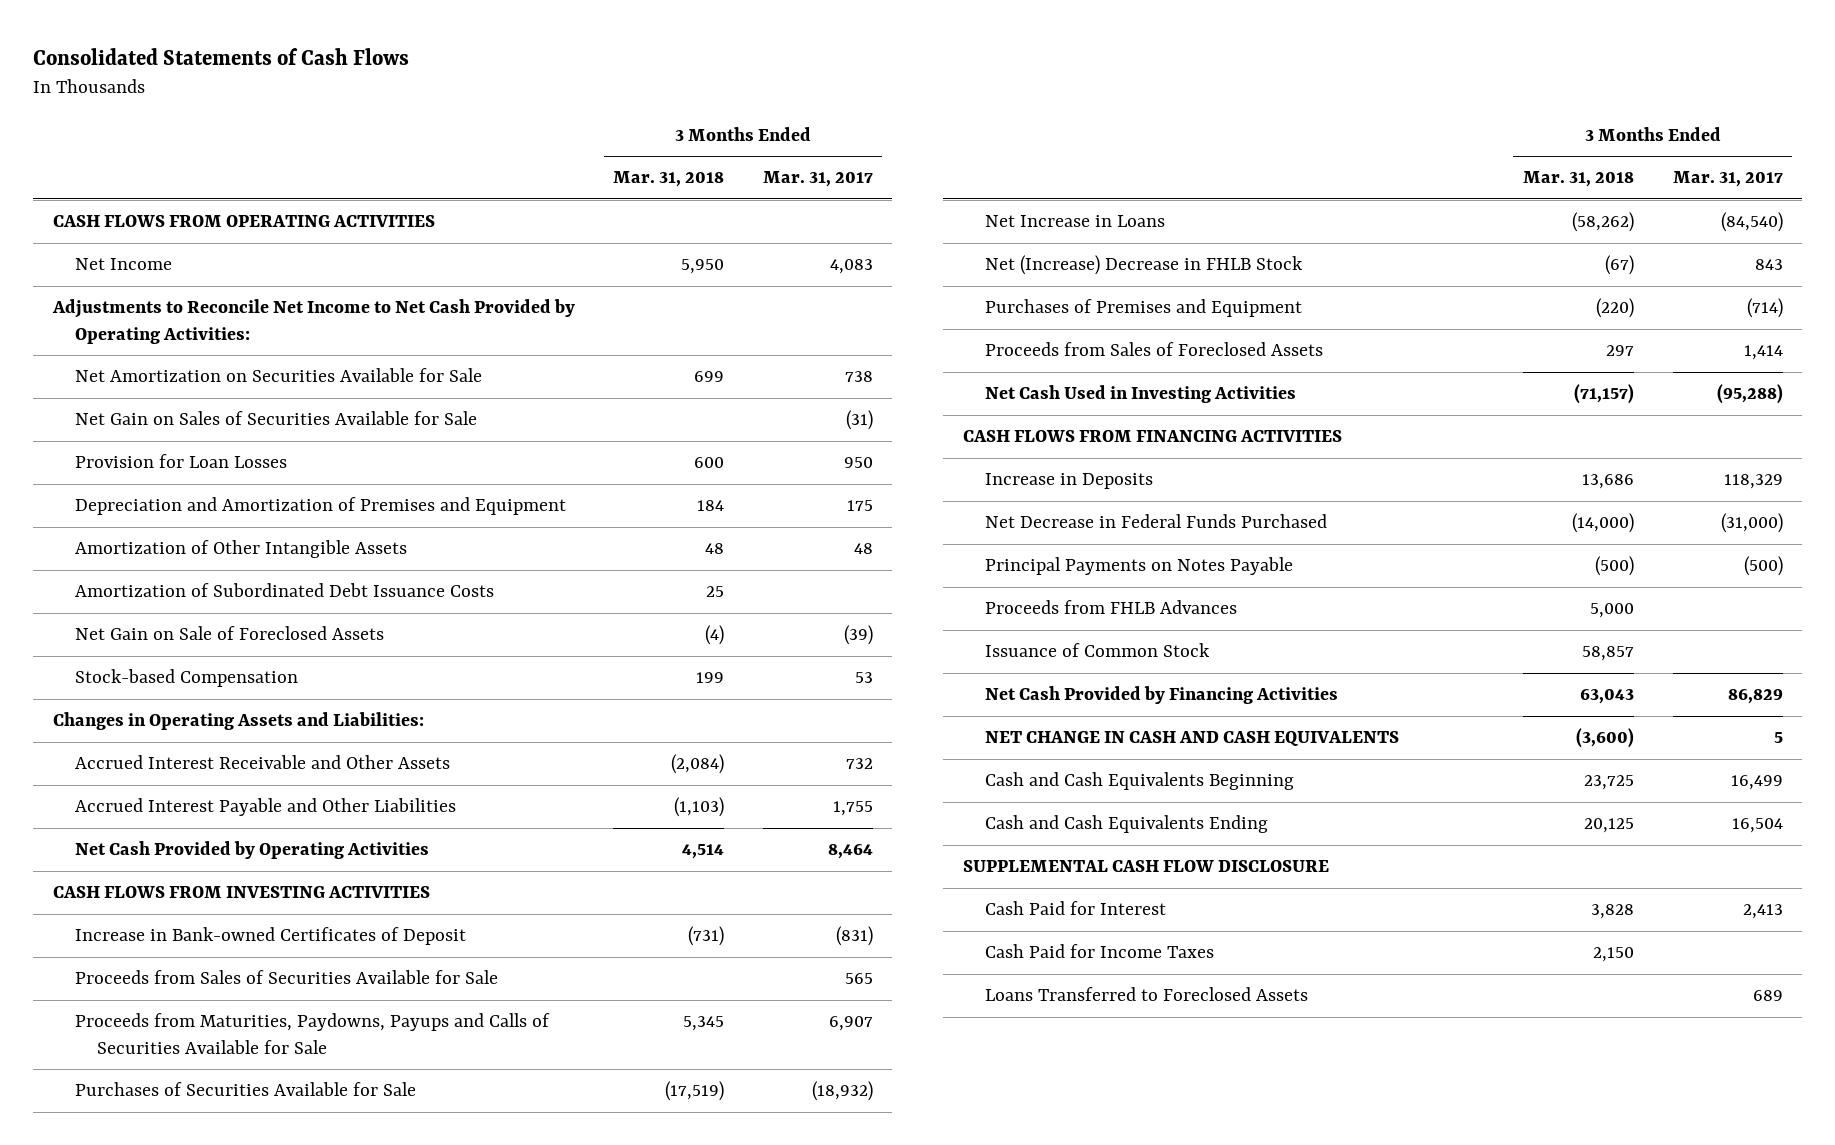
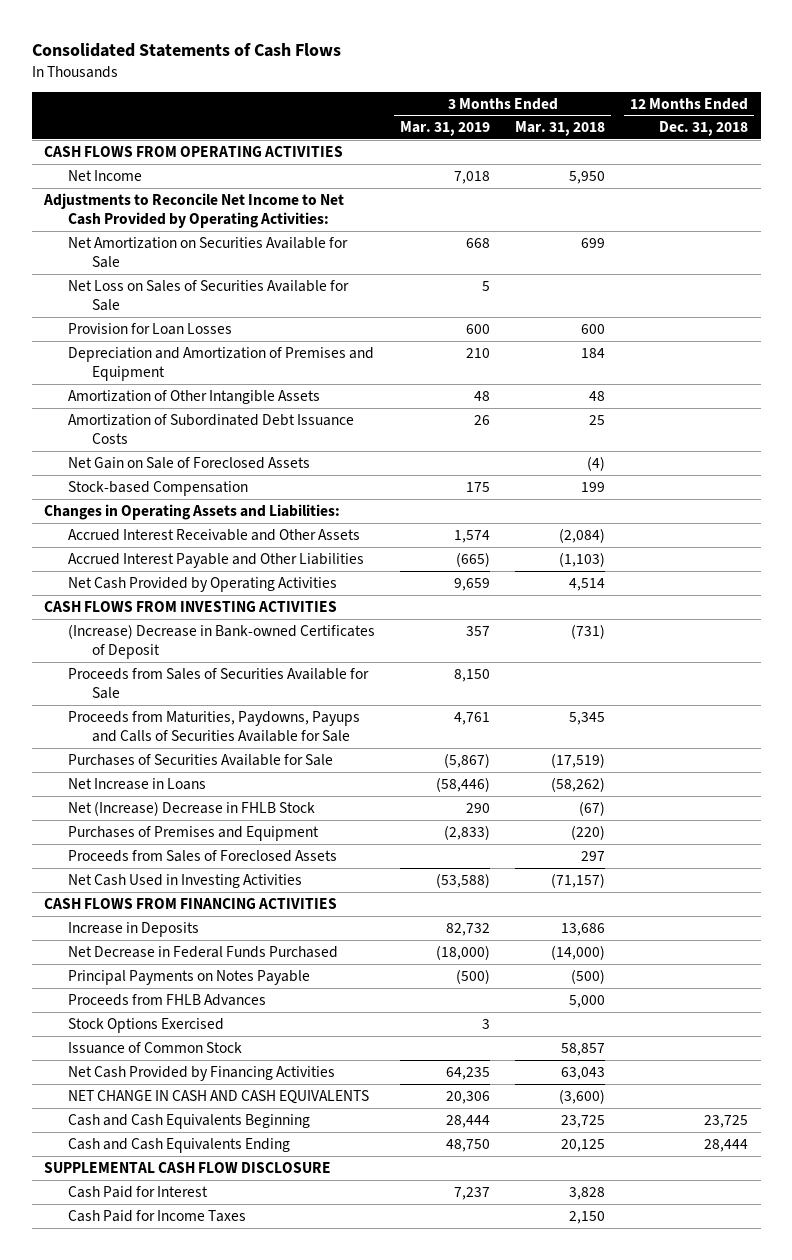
- | 3 Months Ended Mar. 31, 2018 | 3 Months Ended Mar. 31, 2017
+ | 3 Months Ended Mar. 31, 2019 | 3 Months Ended Mar. 31, 2018 | 12 Months Ended Dec. 31, 2018
- Net Gain on Sales of Securities Available for Sale | | (31)
+ Net Loss on Sales of Securities Available for Sale | 5 | |
- Increase in Bank-owned Certificates of Deposit | (731) | (831)
+ (Increase) Decrease in Bank-owned Certificates of Deposit | 357 | (731) |
+ Stock Options Exercised | 3 | |
- Loans Transferred to Foreclosed Assets | | 689

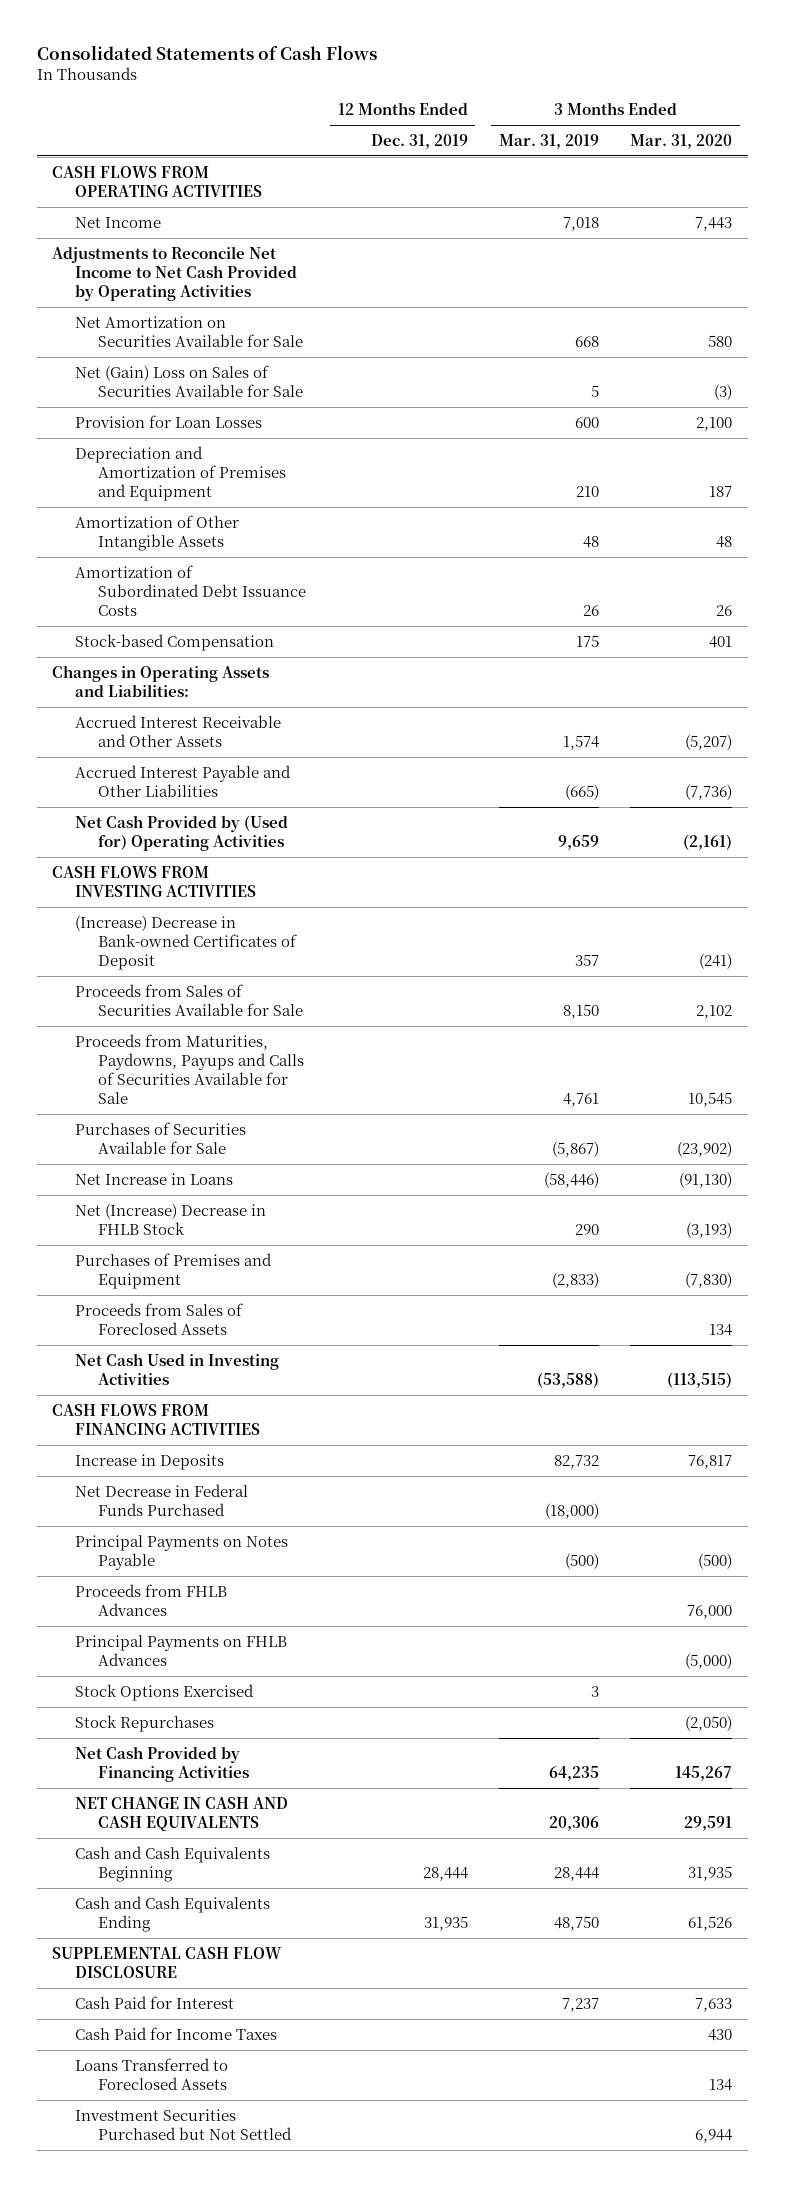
- | 3 Months Ended Mar. 31, 2019 | 3 Months Ended Mar. 31, 2018 | 12 Months Ended Dec. 31, 2018
+ | 12 Months Ended Dec. 31, 2019 | 3 Months Ended Mar. 31, 2019 | 3 Months Ended Mar. 31, 2020
- Adjustments to Reconcile Net Income to Net Cash Provided by Operating Activities:
+ Adjustments to Reconcile Net Income to Net Cash Provided by Operating Activities
- Net Loss on Sales of Securities Available for Sale | 5 | |
+ Net (Gain) Loss on Sales of Securities Available for Sale | | 5 | (3)
- Net Gain on Sale of Foreclosed Assets | | (4) |
- Net Cash Provided by Operating Activities | 9,659 | 4,514 |
+ Net Cash Provided by (Used for) Operating Activities | | 9,659 | (2,161)
+ Principal Payments on FHLB Advances | | | (5,000)
- Issuance of Common Stock | | 58,857 |
+ Stock Repurchases | | | (2,050)
+ Loans Transferred to Foreclosed Assets | | | 134
+ Investment Securities Purchased but Not Settled | | | 6,944

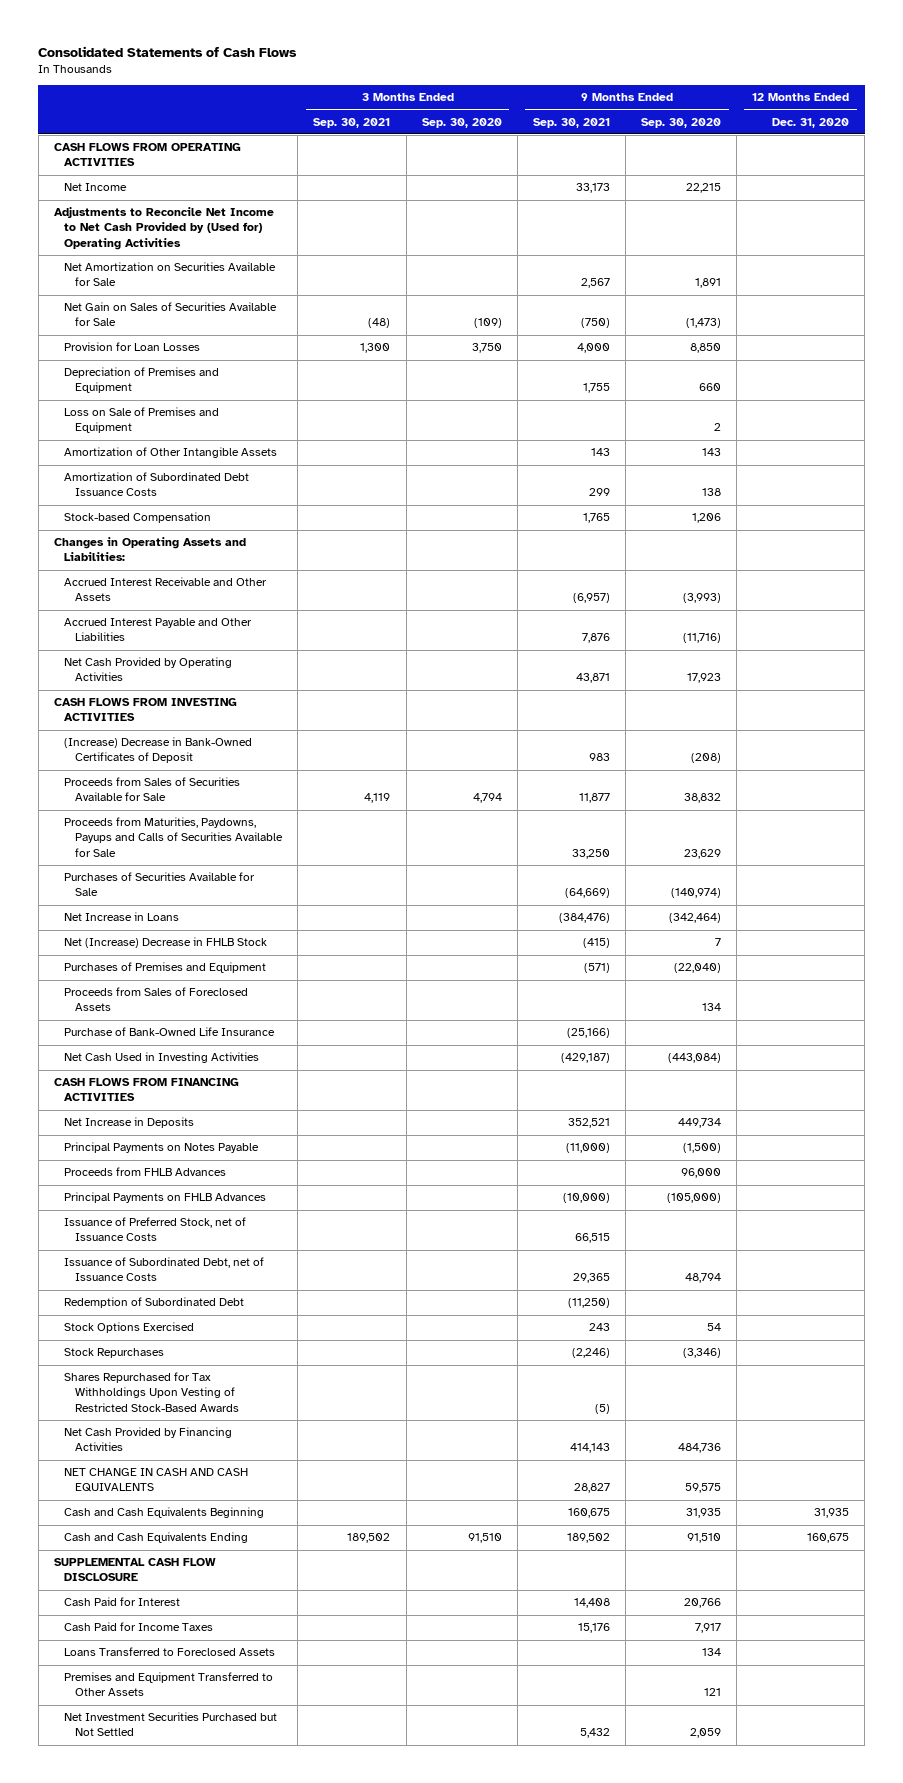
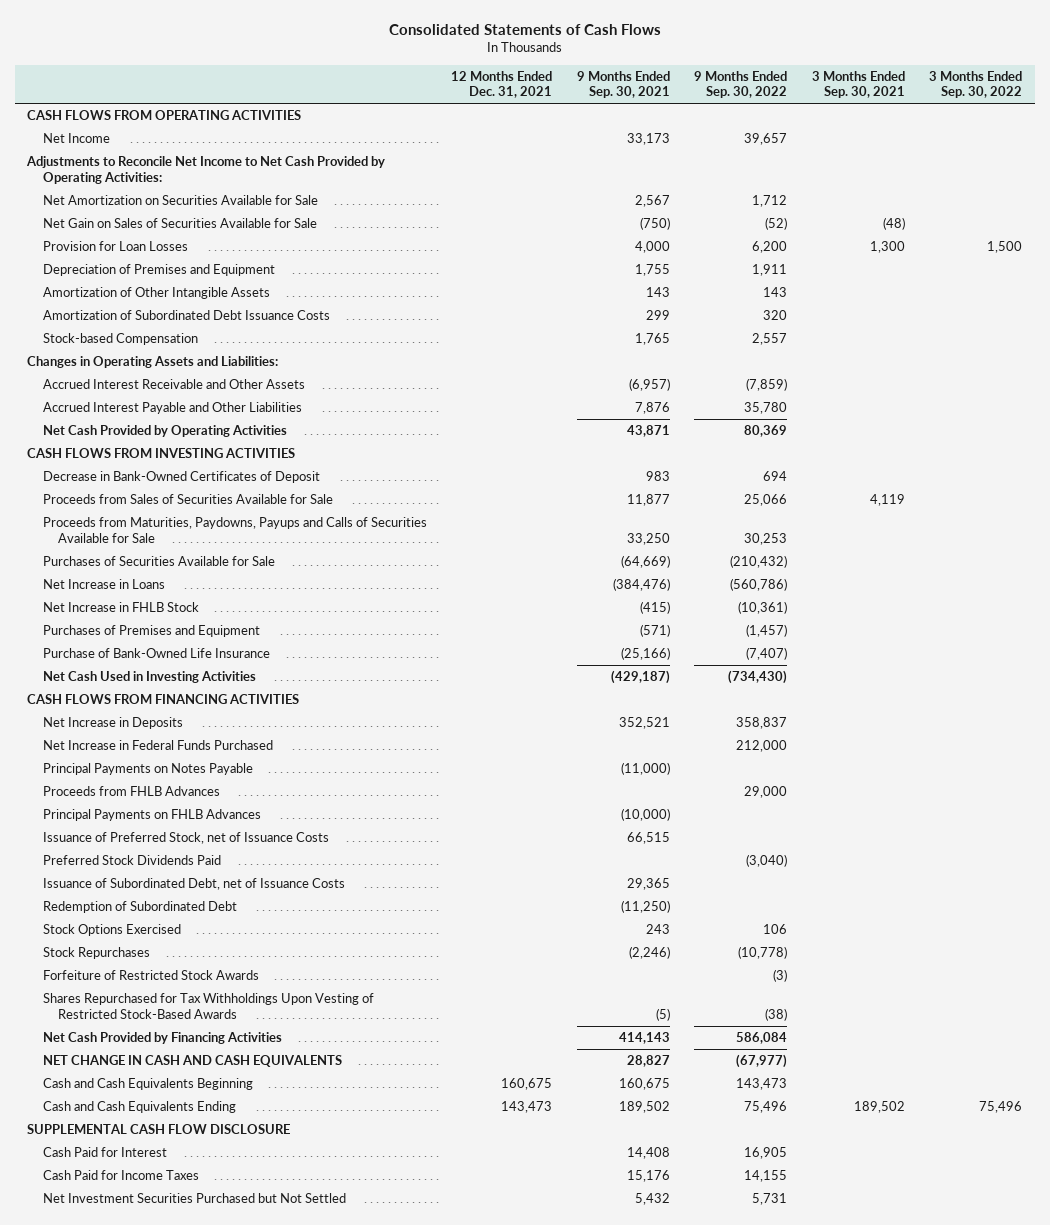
- | 3 Months Ended Sep. 30, 2021 | 3 Months Ended Sep. 30, 2020 | 9 Months Ended Sep. 30, 2021 | 9 Months Ended Sep. 30, 2020 | 12 Months Ended Dec. 31, 2020
+ | 12 Months Ended Dec. 31, 2021 | 9 Months Ended Sep. 30, 2021 | 9 Months Ended Sep. 30, 2022 | 3 Months Ended Sep. 30, 2021 | 3 Months Ended Sep. 30, 2022
- Adjustments to Reconcile Net Income to Net Cash Provided by (Used for) Operating Activities
+ Adjustments to Reconcile Net Income to Net Cash Provided by Operating Activities:
- Loss on Sale of Premises and Equipment | | | | 2 |
- (Increase) Decrease in Bank-Owned Certificates of Deposit | | | 983 | (208) |
+ Decrease in Bank-Owned Certificates of Deposit | | 983 | 694 | |
- Net (Increase) Decrease in FHLB Stock | | | (415) | 7 |
+ Net Increase in FHLB Stock | | (415) | (10,361) | |
- Proceeds from Sales of Foreclosed Assets | | | | 134 |
+ Net Increase in Federal Funds Purchased | | | 212,000 | |
+ Preferred Stock Dividends Paid | | | (3,040) | |
+ Forfeiture of Restricted Stock Awards | | | (3) | |
- Loans Transferred to Foreclosed Assets | | | | 134 |
- Premises and Equipment Transferred to Other Assets | | | | 121 |

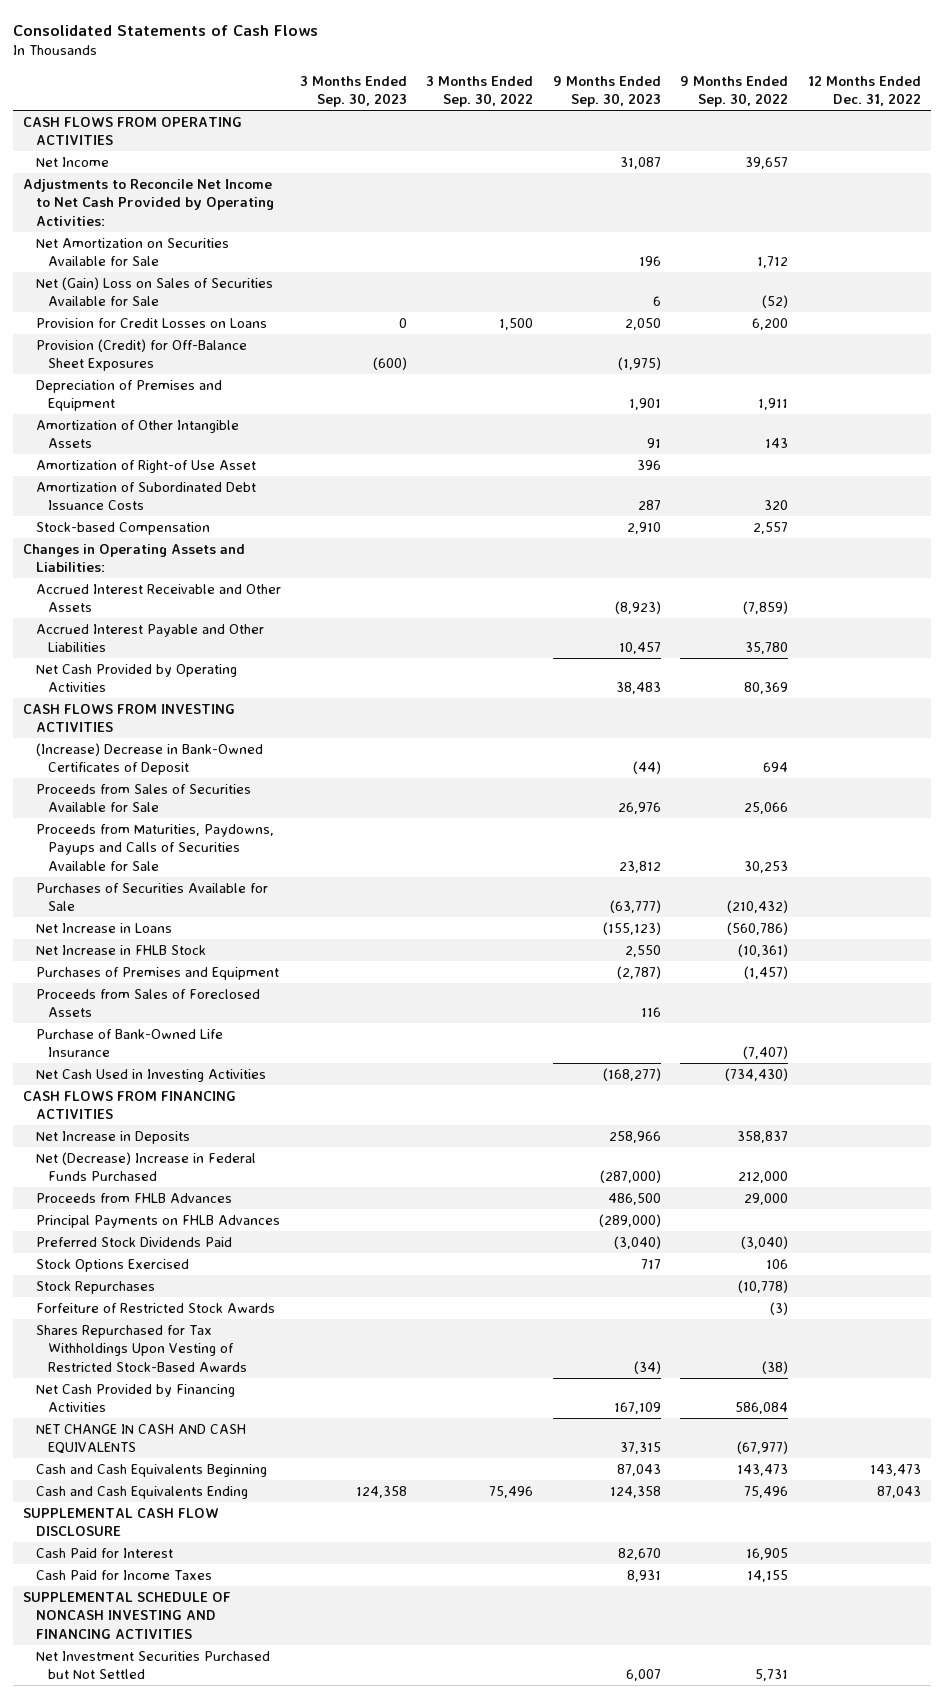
- | 12 Months Ended Dec. 31, 2021 | 9 Months Ended Sep. 30, 2021 | 9 Months Ended Sep. 30, 2022 | 3 Months Ended Sep. 30, 2021 | 3 Months Ended Sep. 30, 2022
+ | 3 Months Ended Sep. 30, 2023 | 3 Months Ended Sep. 30, 2022 | 9 Months Ended Sep. 30, 2023 | 9 Months Ended Sep. 30, 2022 | 12 Months Ended Dec. 31, 2022
- Net Gain on Sales of Securities Available for Sale | | (750) | (52) | (48) |
- Provision for Loan Losses | | 4,000 | 6,200 | 1,300 | 1,500
+ Net (Gain) Loss on Sales of Securities Available for Sale | | | 6 | (52) |
+ Provision for Credit Losses on Loans | 0 | 1,500 | 2,050 | 6,200 |
+ Provision (Credit) for Off-Balance Sheet Exposures | (600) | | (1,975) | |
+ Amortization of Right-of Use Asset | | | 396 | |
- Decrease in Bank-Owned Certificates of Deposit | | 983 | 694 | |
+ (Increase) Decrease in Bank-Owned Certificates of Deposit | | | (44) | 694 |
+ Proceeds from Sales of Foreclosed Assets | | | 116 | |
- Net Increase in Federal Funds Purchased | | | 212,000 | |
- Principal Payments on Notes Payable | | (11,000) | | |
+ Net (Decrease) Increase in Federal Funds Purchased | | | (287,000) | 212,000 |
- Issuance of Preferred Stock, net of Issuance Costs | | 66,515 | | |
- Issuance of Subordinated Debt, net of Issuance Costs | | 29,365 | | |
- Redemption of Subordinated Debt | | (11,250) | | |
+ SUPPLEMENTAL SCHEDULE OF NONCASH INVESTING AND FINANCING ACTIVITIES

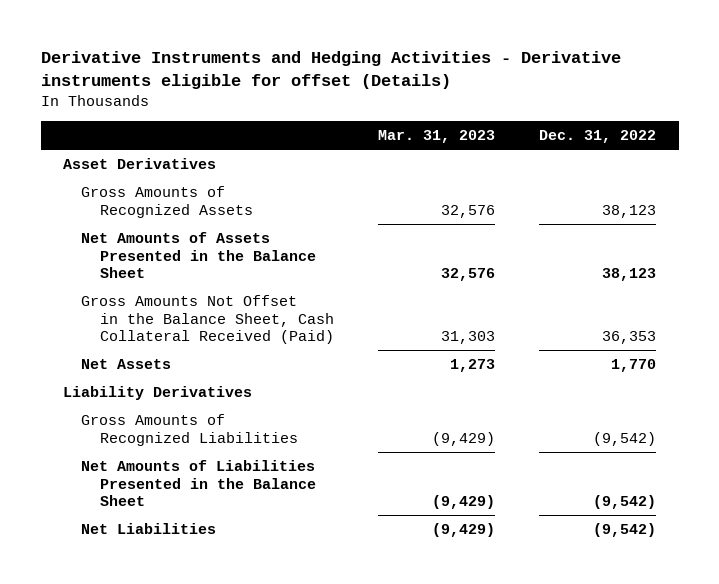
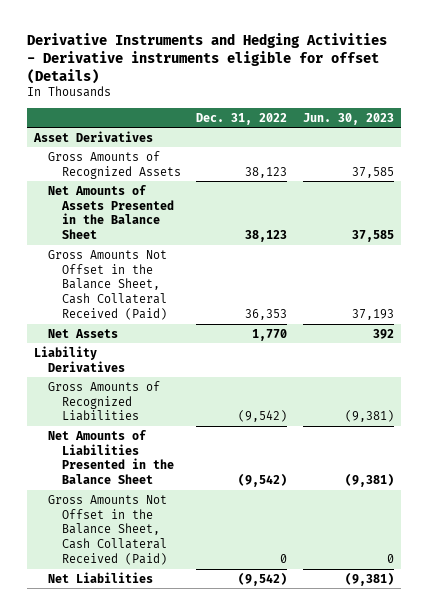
- | Mar. 31, 2023 | Dec. 31, 2022
+ | Dec. 31, 2022 | Jun. 30, 2023
+ Gross Amounts Not Offset in the Balance Sheet, Cash Collateral Received (Paid) | 0 | 0

